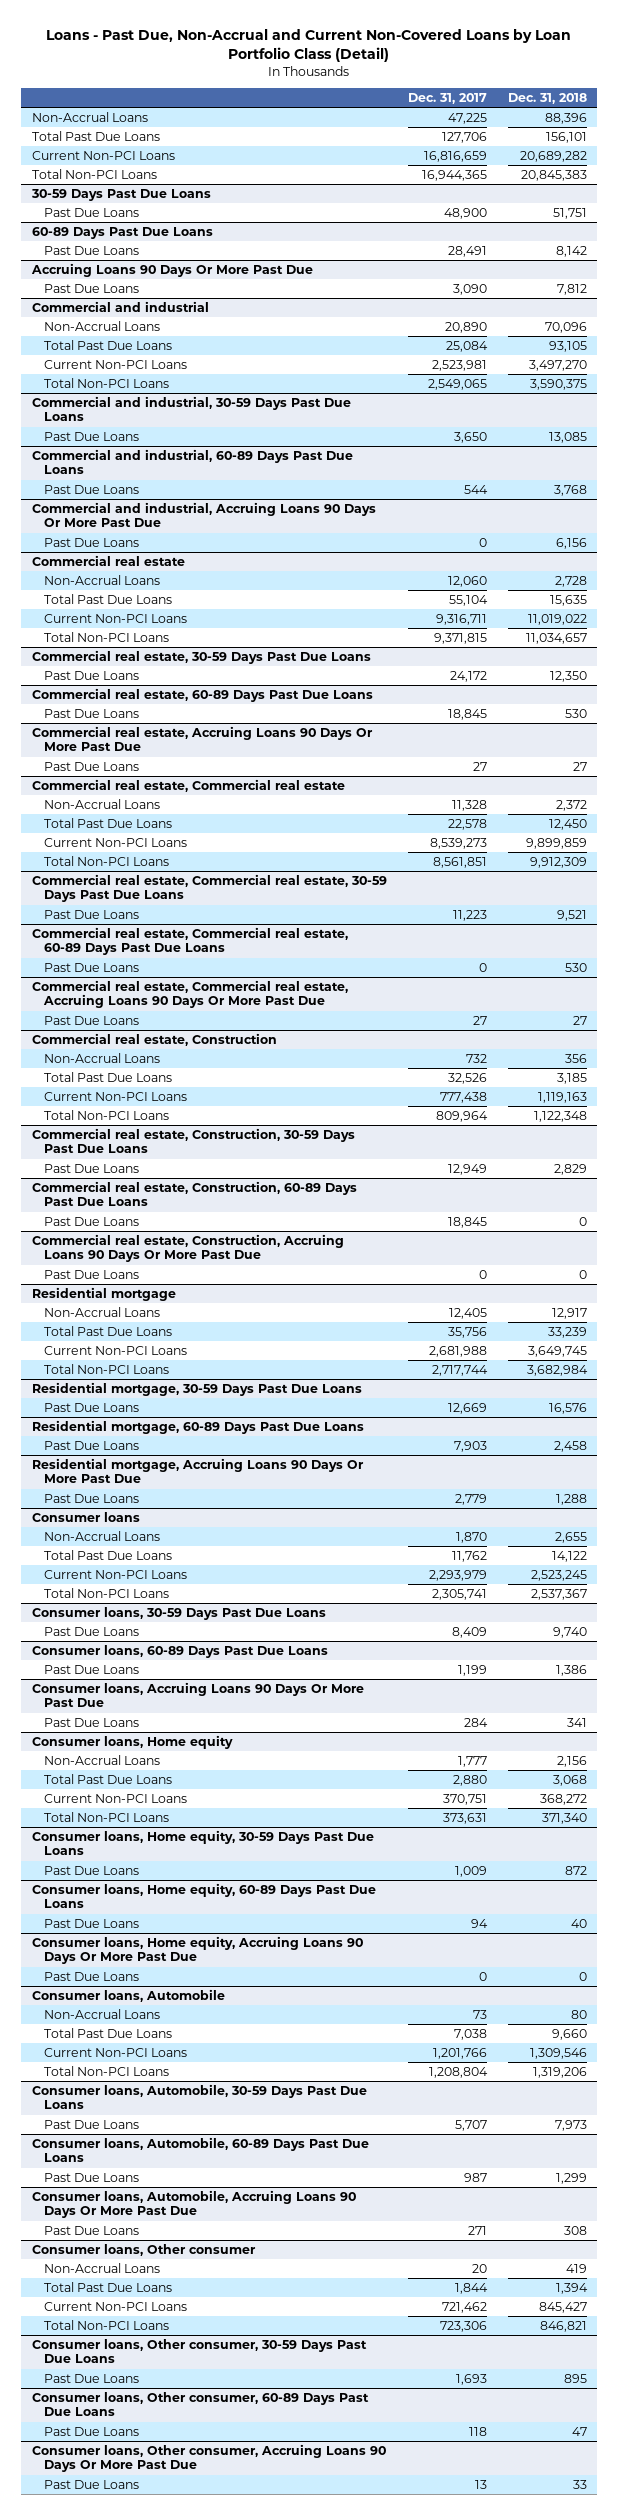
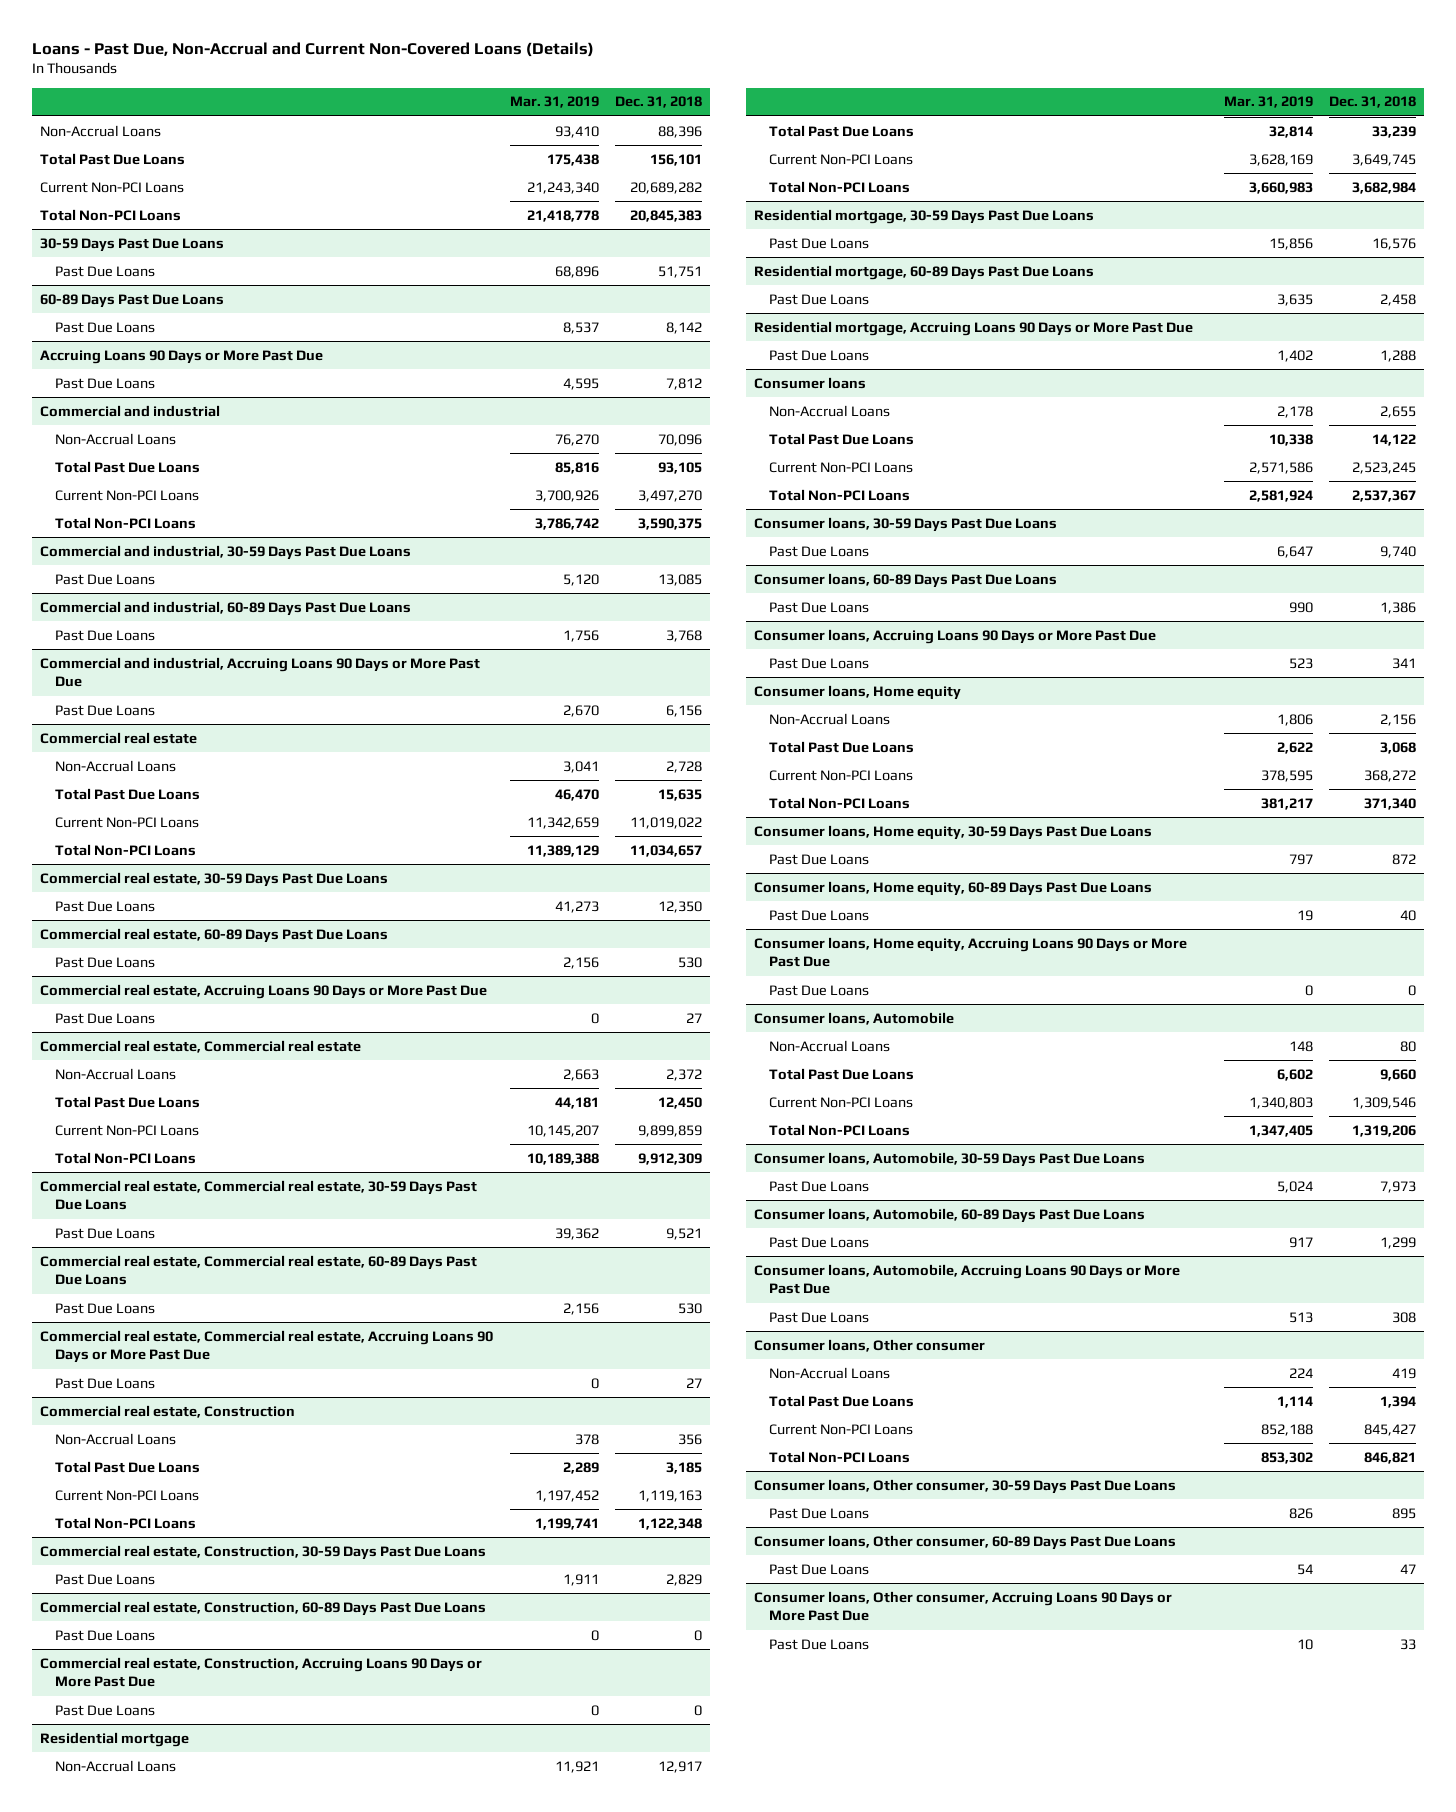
- Loans - Past Due, Non-Accrual and Current Non-Covered Loans by Loan Portfolio Class (Detail)
+ Loans - Past Due, Non-Accrual and Current Non-Covered Loans (Details)
- | Dec. 31, 2017 | Dec. 31, 2018
+ | Mar. 31, 2019 | Dec. 31, 2018
- Accruing Loans 90 Days Or More Past Due
+ Accruing Loans 90 Days or More Past Due
- Commercial and industrial, Accruing Loans 90 Days Or More Past Due
+ Commercial and industrial, Accruing Loans 90 Days or More Past Due
- Commercial real estate, Accruing Loans 90 Days Or More Past Due
+ Commercial real estate, Accruing Loans 90 Days or More Past Due
- Commercial real estate, Commercial real estate, Accruing Loans 90 Days Or More Past Due
+ Commercial real estate, Commercial real estate, Accruing Loans 90 Days or More Past Due
- Commercial real estate, Construction, Accruing Loans 90 Days Or More Past Due
+ Commercial real estate, Construction, Accruing Loans 90 Days or More Past Due
- Residential mortgage, Accruing Loans 90 Days Or More Past Due
+ Residential mortgage, Accruing Loans 90 Days or More Past Due
- Consumer loans, Accruing Loans 90 Days Or More Past Due
+ Consumer loans, Accruing Loans 90 Days or More Past Due
- Consumer loans, Home equity, Accruing Loans 90 Days Or More Past Due
+ Consumer loans, Home equity, Accruing Loans 90 Days or More Past Due
- Consumer loans, Automobile, Accruing Loans 90 Days Or More Past Due
+ Consumer loans, Automobile, Accruing Loans 90 Days or More Past Due
- Consumer loans, Other consumer, Accruing Loans 90 Days Or More Past Due
+ Consumer loans, Other consumer, Accruing Loans 90 Days or More Past Due

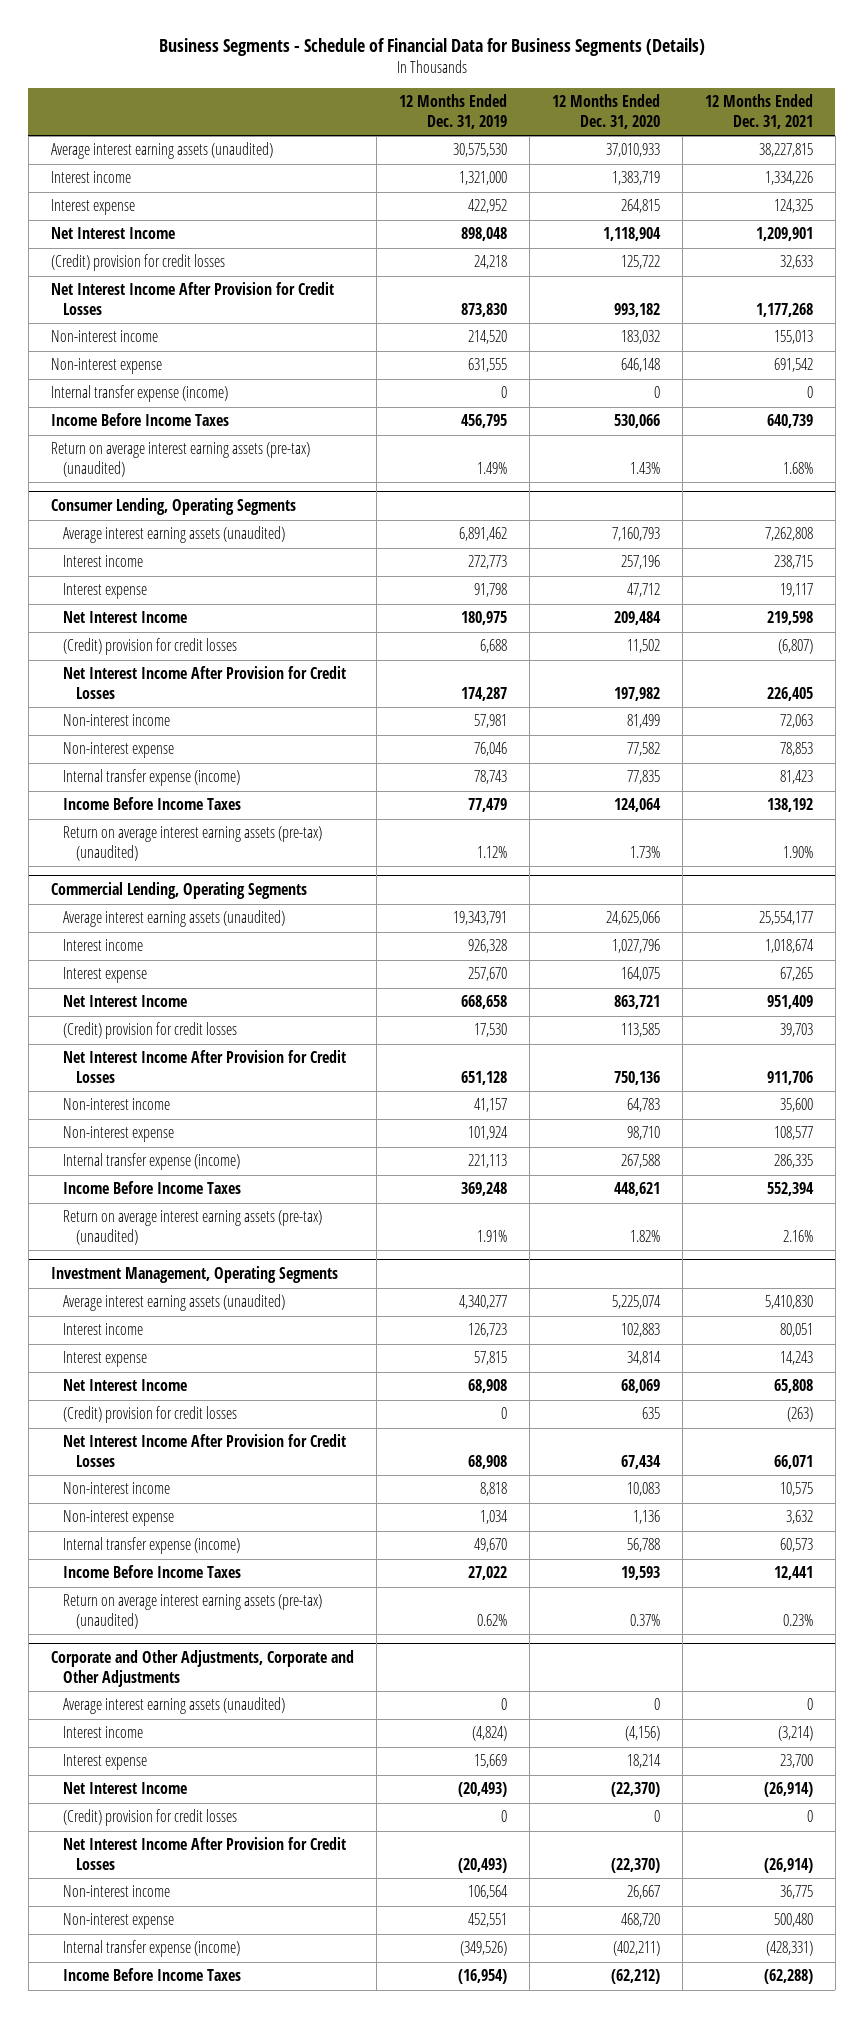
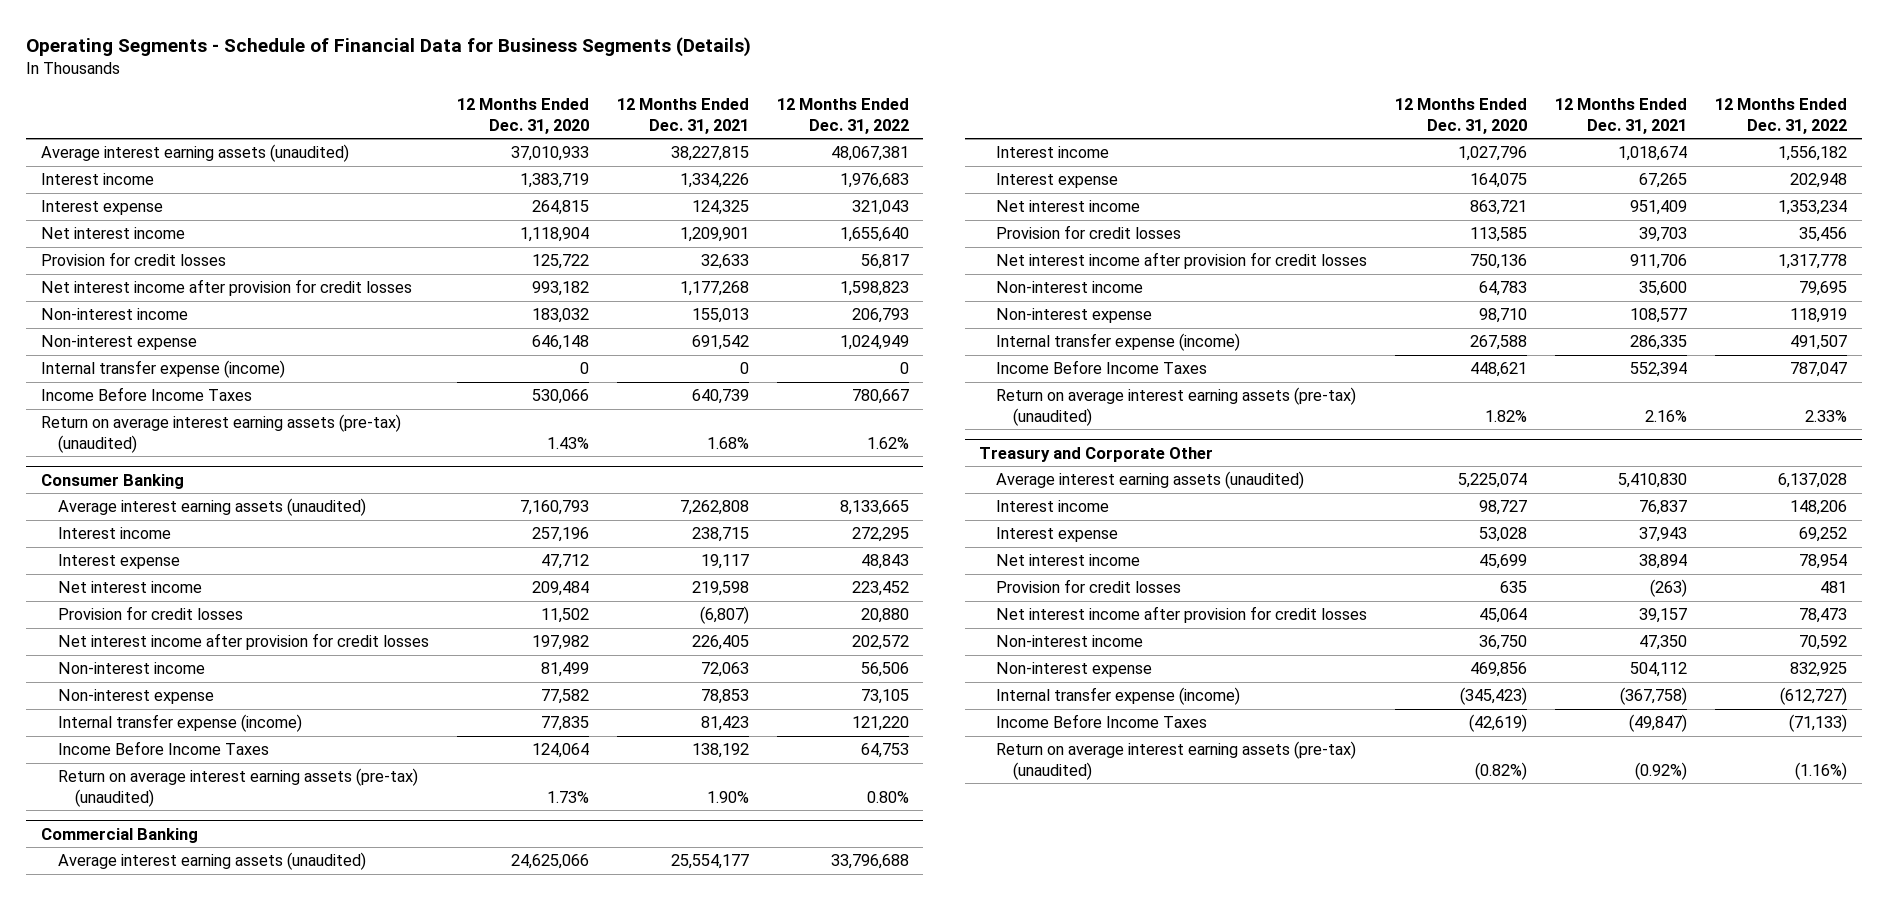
- Business Segments - Schedule of Financial Data for Business Segments (Details)
+ Operating Segments - Schedule of Financial Data for Business Segments (Details)
- | 12 Months Ended Dec. 31, 2019 | 12 Months Ended Dec. 31, 2020 | 12 Months Ended Dec. 31, 2021
+ | 12 Months Ended Dec. 31, 2020 | 12 Months Ended Dec. 31, 2021 | 12 Months Ended Dec. 31, 2022
- Net Interest Income | 898,048 | 1,118,904 | 1,209,901
- (Credit) provision for credit losses | 24,218 | 125,722 | 32,633
- Net Interest Income After Provision for Credit Losses | 873,830 | 993,182 | 1,177,268
+ Net interest income | 1,118,904 | 1,209,901 | 1,655,640
+ Provision for credit losses | 125,722 | 32,633 | 56,817
+ Net interest income after provision for credit losses | 993,182 | 1,177,268 | 1,598,823
- Consumer Lending, Operating Segments
+ Consumer Banking
- Net Interest Income | 180,975 | 209,484 | 219,598
- (Credit) provision for credit losses | 6,688 | 11,502 | (6,807)
- Net Interest Income After Provision for Credit Losses | 174,287 | 197,982 | 226,405
+ Net interest income | 209,484 | 219,598 | 223,452
+ Provision for credit losses | 11,502 | (6,807) | 20,880
+ Net interest income after provision for credit losses | 197,982 | 226,405 | 202,572
- Commercial Lending, Operating Segments
+ Commercial Banking
- Net Interest Income | 668,658 | 863,721 | 951,409
- (Credit) provision for credit losses | 17,530 | 113,585 | 39,703
- Net Interest Income After Provision for Credit Losses | 651,128 | 750,136 | 911,706
+ Net interest income | 863,721 | 951,409 | 1,353,234
+ Provision for credit losses | 113,585 | 39,703 | 35,456
+ Net interest income after provision for credit losses | 750,136 | 911,706 | 1,317,778
- Investment Management, Operating Segments
+ Treasury and Corporate Other
- Interest income | 126,723 | 102,883 | 80,051
- Interest expense | 57,815 | 34,814 | 14,243
- Net Interest Income | 68,908 | 68,069 | 65,808
- (Credit) provision for credit losses | 0 | 635 | (263)
- Net Interest Income After Provision for Credit Losses | 68,908 | 67,434 | 66,071
- Non-interest income | 8,818 | 10,083 | 10,575
- Non-interest expense | 1,034 | 1,136 | 3,632
- Internal transfer expense (income) | 49,670 | 56,788 | 60,573
- Income Before Income Taxes | 27,022 | 19,593 | 12,441
- Return on average interest earning assets (pre-tax) (unaudited) | 0.62% | 0.37% | 0.23%
- Corporate and Other Adjustments, Corporate and Other Adjustments
- Average interest earning assets (unaudited) | 0 | 0 | 0
- Interest income | (4,824) | (4,156) | (3,214)
- Interest expense | 15,669 | 18,214 | 23,700
- Net Interest Income | (20,493) | (22,370) | (26,914)
- (Credit) provision for credit losses | 0 | 0 | 0
- Net Interest Income After Provision for Credit Losses | (20,493) | (22,370) | (26,914)
- Non-interest income | 106,564 | 26,667 | 36,775
- Non-interest expense | 452,551 | 468,720 | 500,480
- Internal transfer expense (income) | (349,526) | (402,211) | (428,331)
- Income Before Income Taxes | (16,954) | (62,212) | (62,288)
+ Interest income | 98,727 | 76,837 | 148,206
+ Interest expense | 53,028 | 37,943 | 69,252
+ Net interest income | 45,699 | 38,894 | 78,954
+ Provision for credit losses | 635 | (263) | 481
+ Net interest income after provision for credit losses | 45,064 | 39,157 | 78,473
+ Non-interest income | 36,750 | 47,350 | 70,592
+ Non-interest expense | 469,856 | 504,112 | 832,925
+ Internal transfer expense (income) | (345,423) | (367,758) | (612,727)
+ Income Before Income Taxes | (42,619) | (49,847) | (71,133)
+ Return on average interest earning assets (pre-tax) (unaudited) | (0.82%) | (0.92%) | (1.16%)

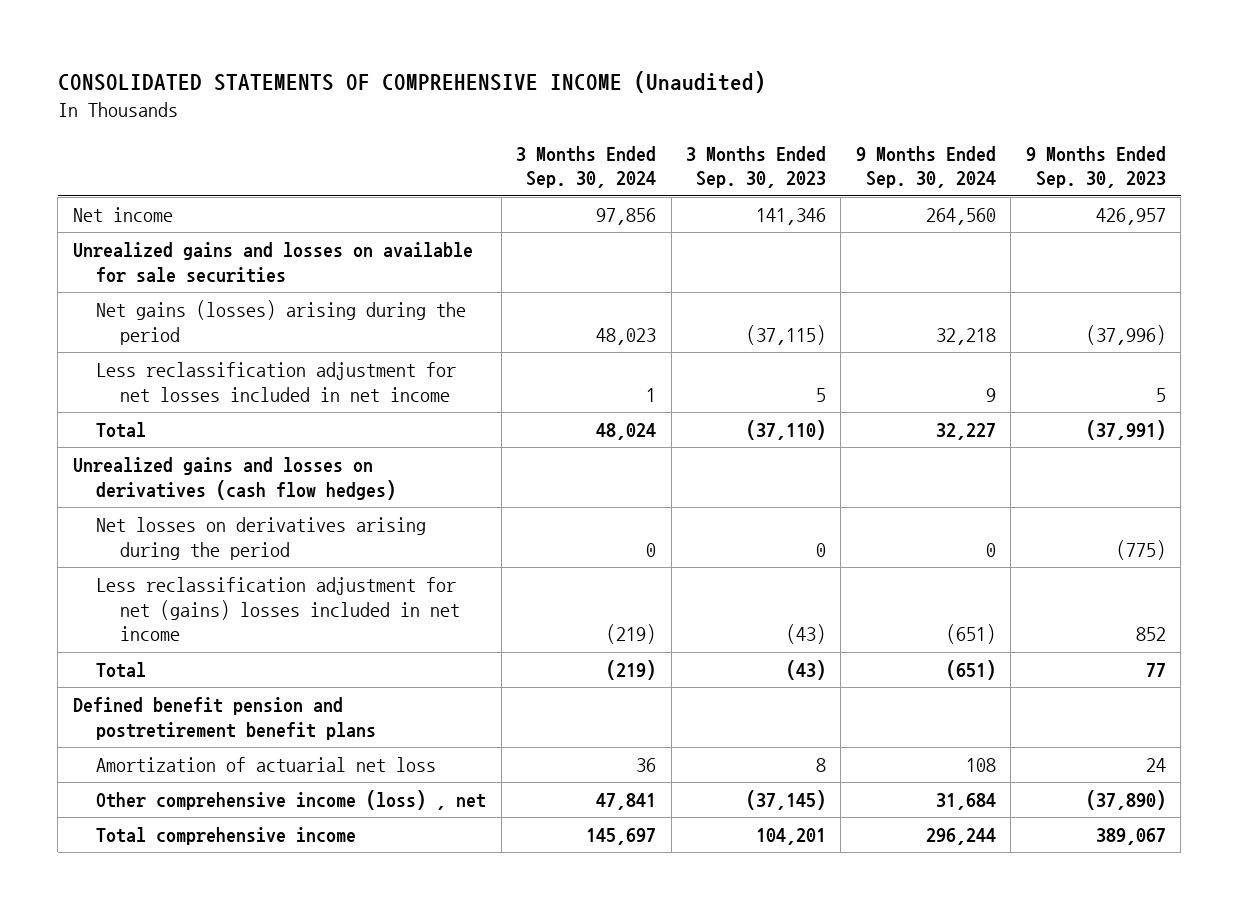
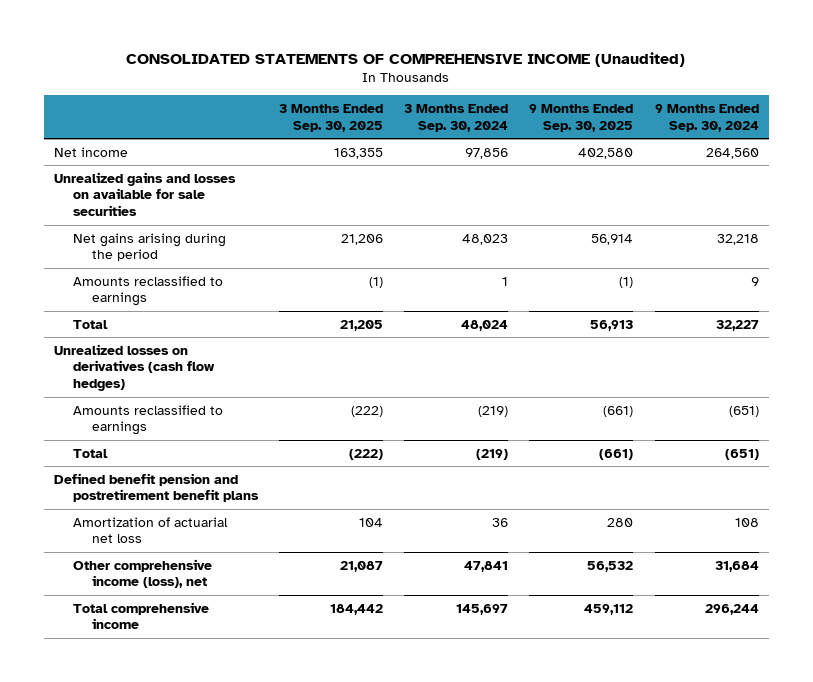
- | 3 Months Ended Sep. 30, 2024 | 3 Months Ended Sep. 30, 2023 | 9 Months Ended Sep. 30, 2024 | 9 Months Ended Sep. 30, 2023
+ | 3 Months Ended Sep. 30, 2025 | 3 Months Ended Sep. 30, 2024 | 9 Months Ended Sep. 30, 2025 | 9 Months Ended Sep. 30, 2024
- Net gains (losses) arising during the period | 48,023 | (37,115) | 32,218 | (37,996)
- Less reclassification adjustment for net losses included in net income | 1 | 5 | 9 | 5
+ Net gains arising during the period | 21,206 | 48,023 | 56,914 | 32,218
+ Amounts reclassified to earnings | (1) | 1 | (1) | 9
- Unrealized gains and losses on derivatives (cash flow hedges)
- Net losses on derivatives arising during the period | 0 | 0 | 0 | (775)
- Less reclassification adjustment for net (gains) losses included in net income | (219) | (43) | (651) | 852
+ Unrealized losses on derivatives (cash flow hedges)
+ Amounts reclassified to earnings | (222) | (219) | (661) | (651)
- Other comprehensive income (loss) , net | 47,841 | (37,145) | 31,684 | (37,890)
+ Other comprehensive income (loss), net | 21,087 | 47,841 | 56,532 | 31,684

